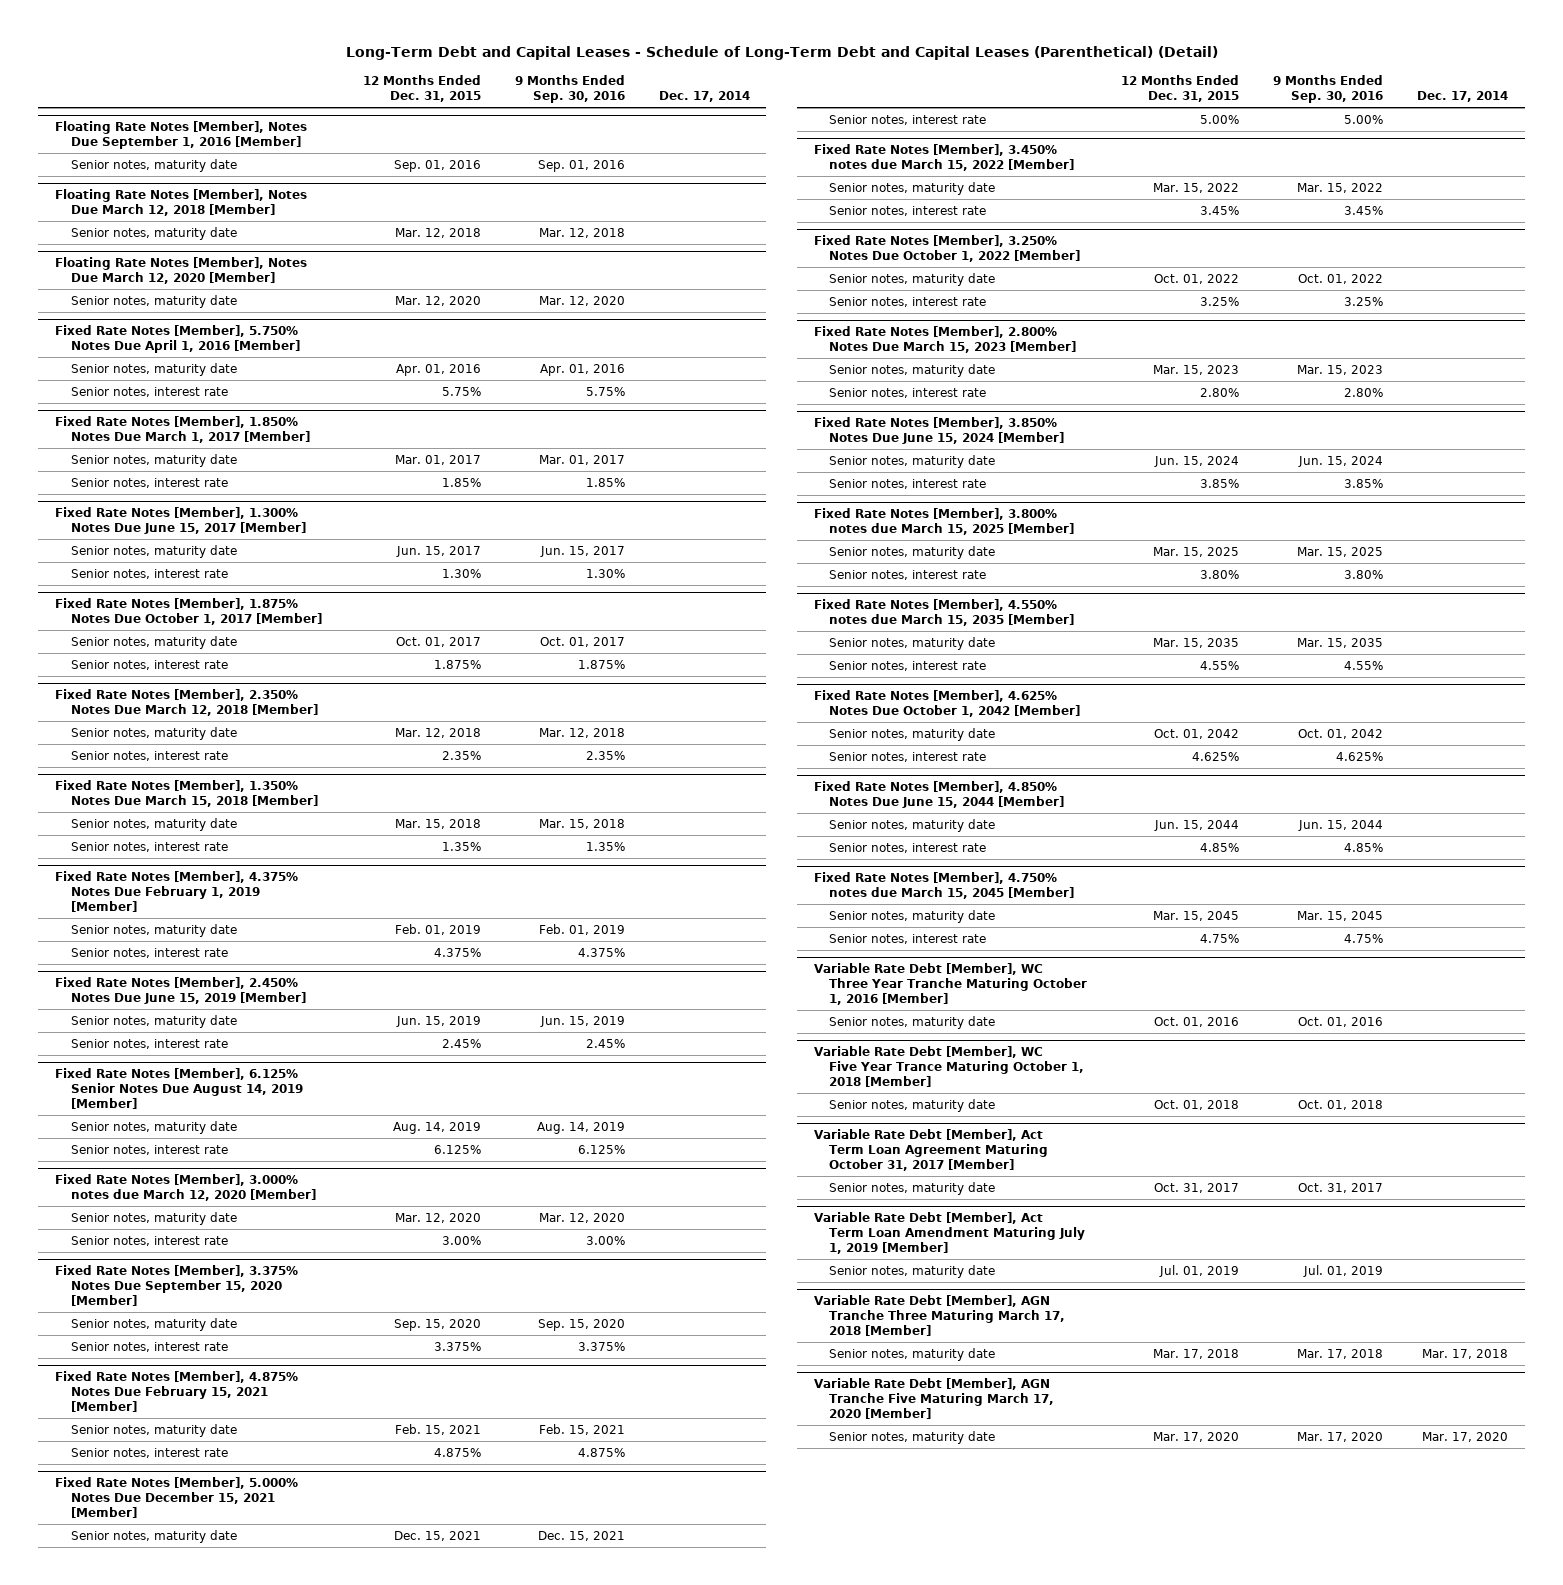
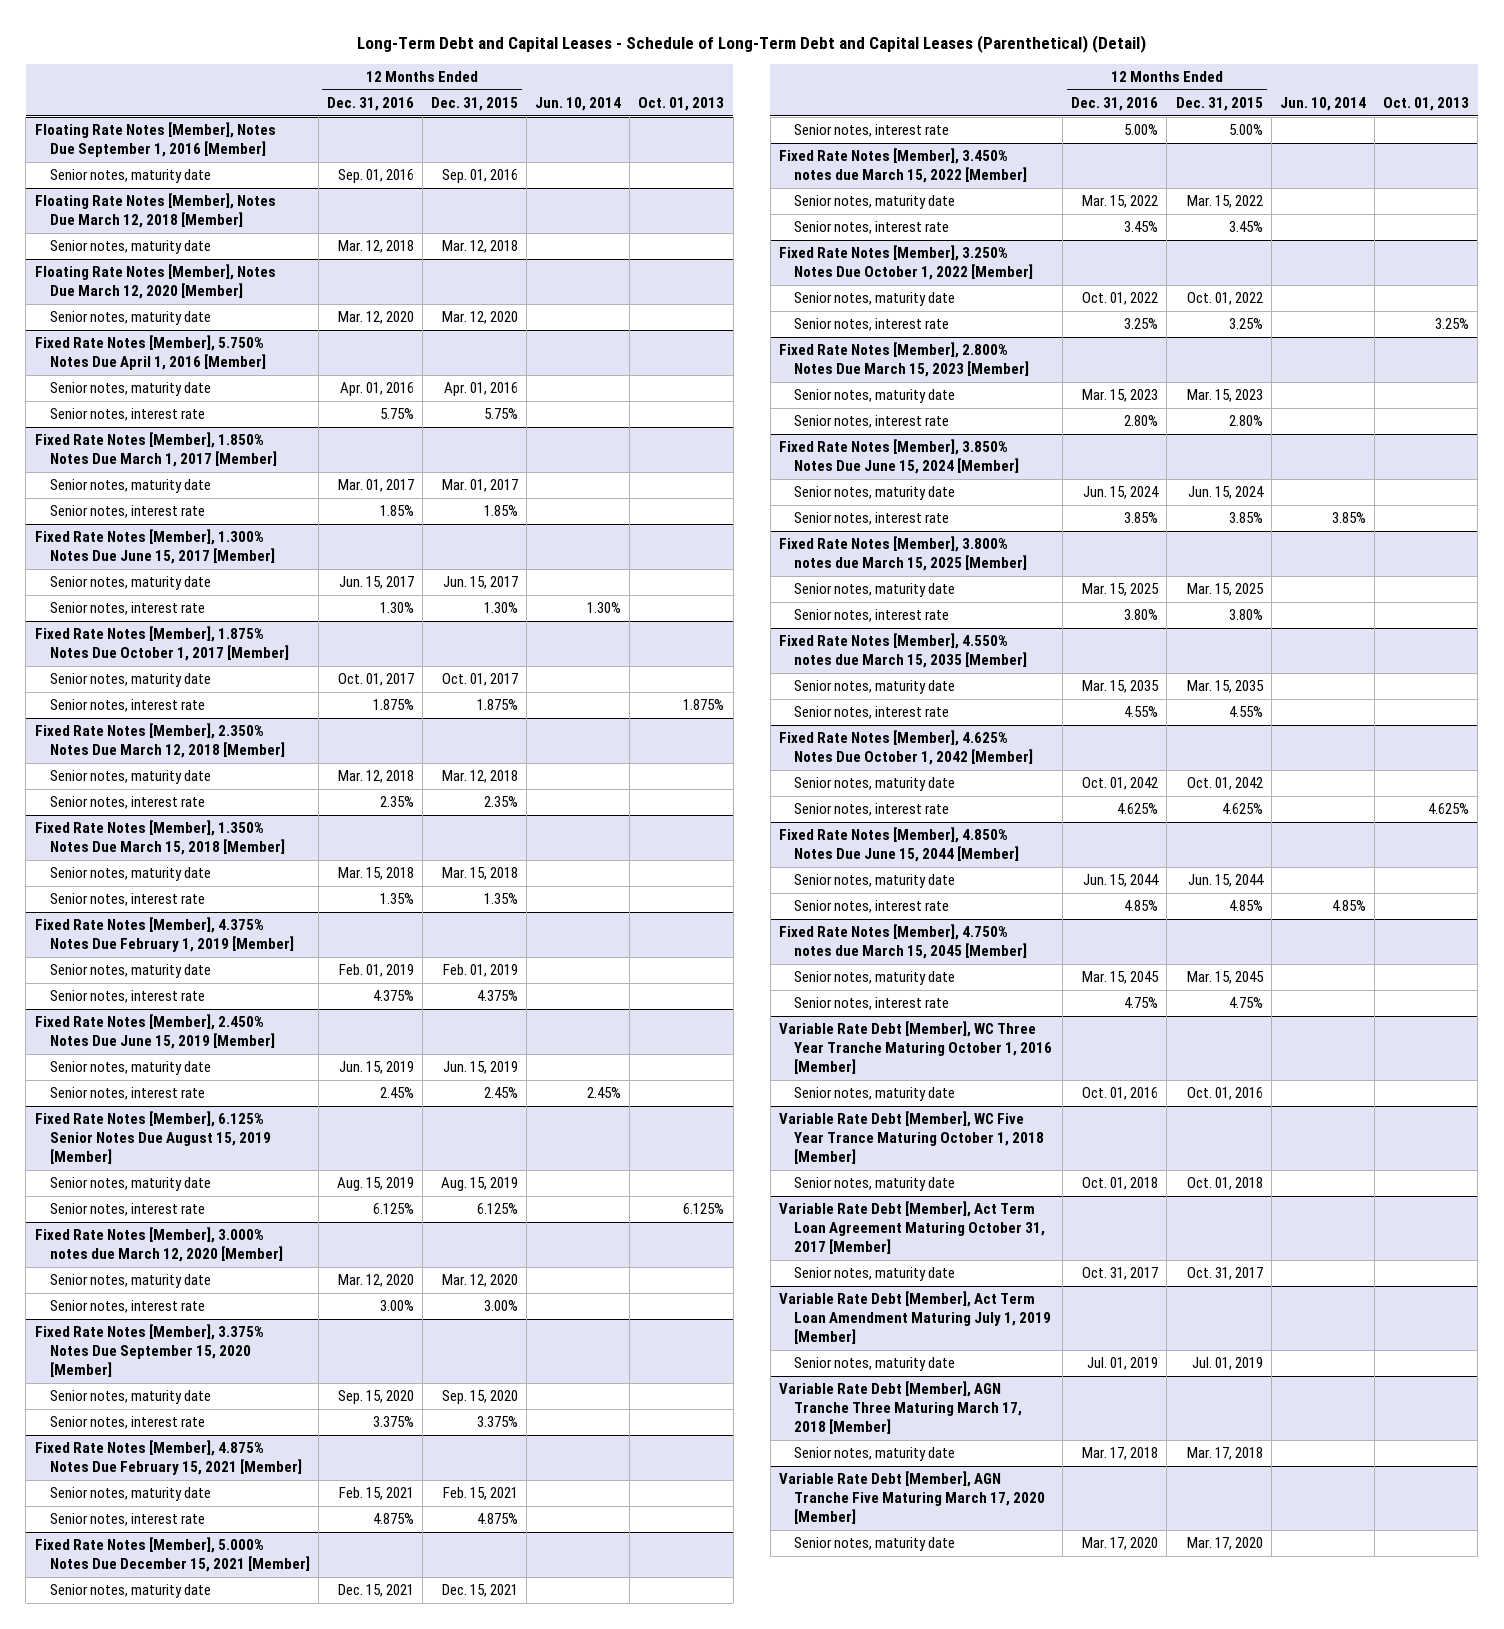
- | 12 Months Ended Dec. 31, 2015 | 9 Months Ended Sep. 30, 2016 | Dec. 17, 2014
+ | 12 Months Ended Dec. 31, 2016 | 12 Months Ended Dec. 31, 2015 | Jun. 10, 2014 | Oct. 01, 2013
- Fixed Rate Notes [Member], 6.125% Senior Notes Due August 14, 2019 [Member]
- Senior notes, maturity date | Aug. 14, 2019 | Aug. 14, 2019 |
+ Fixed Rate Notes [Member], 6.125% Senior Notes Due August 15, 2019 [Member]
+ Senior notes, maturity date | Aug. 15, 2019 | Aug. 15, 2019 | |

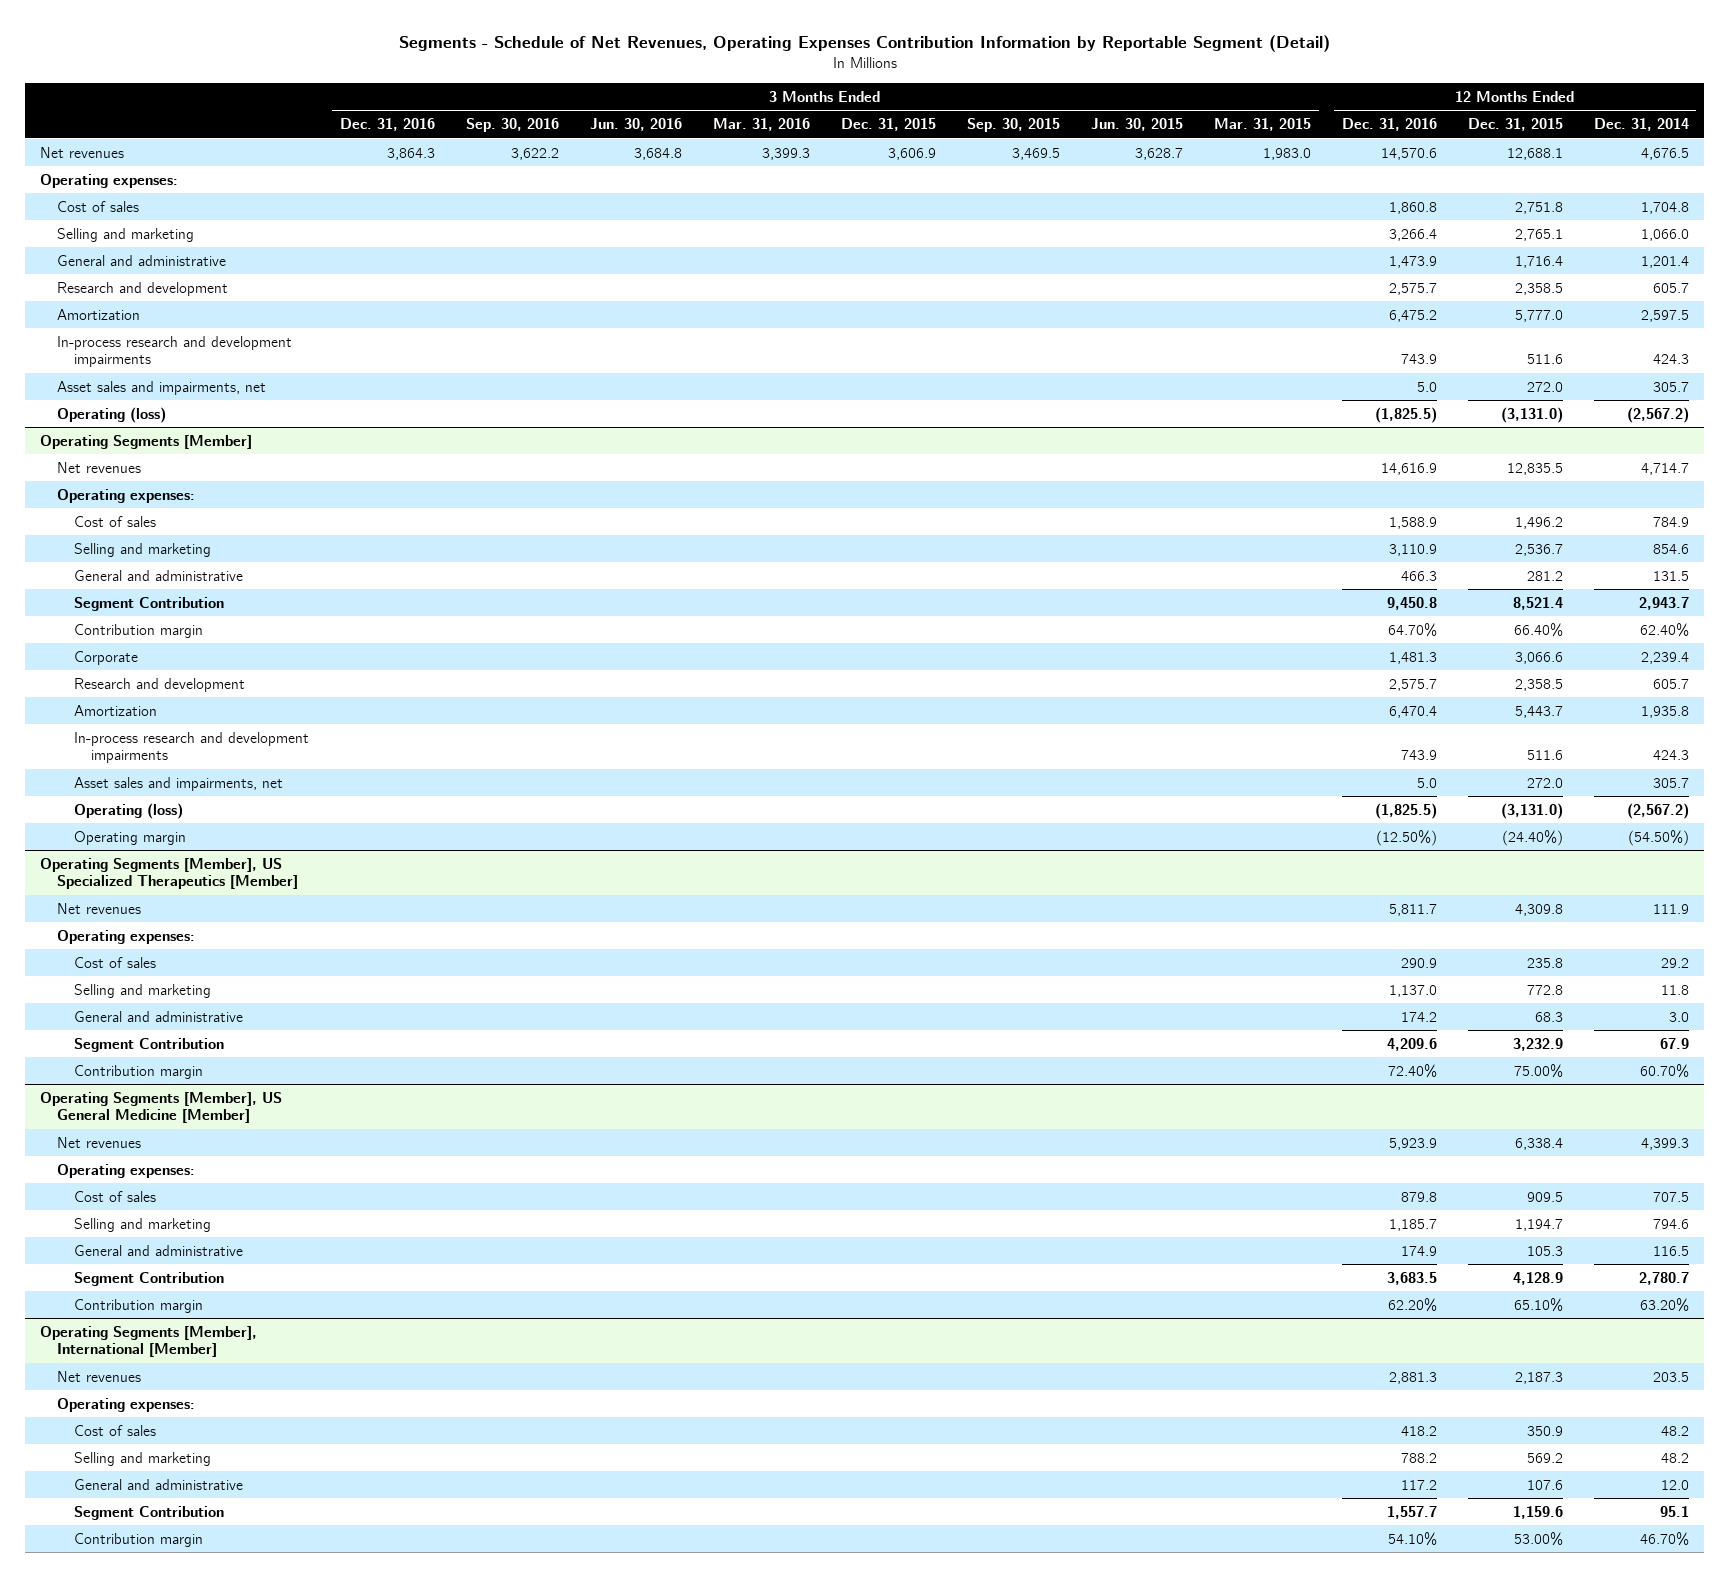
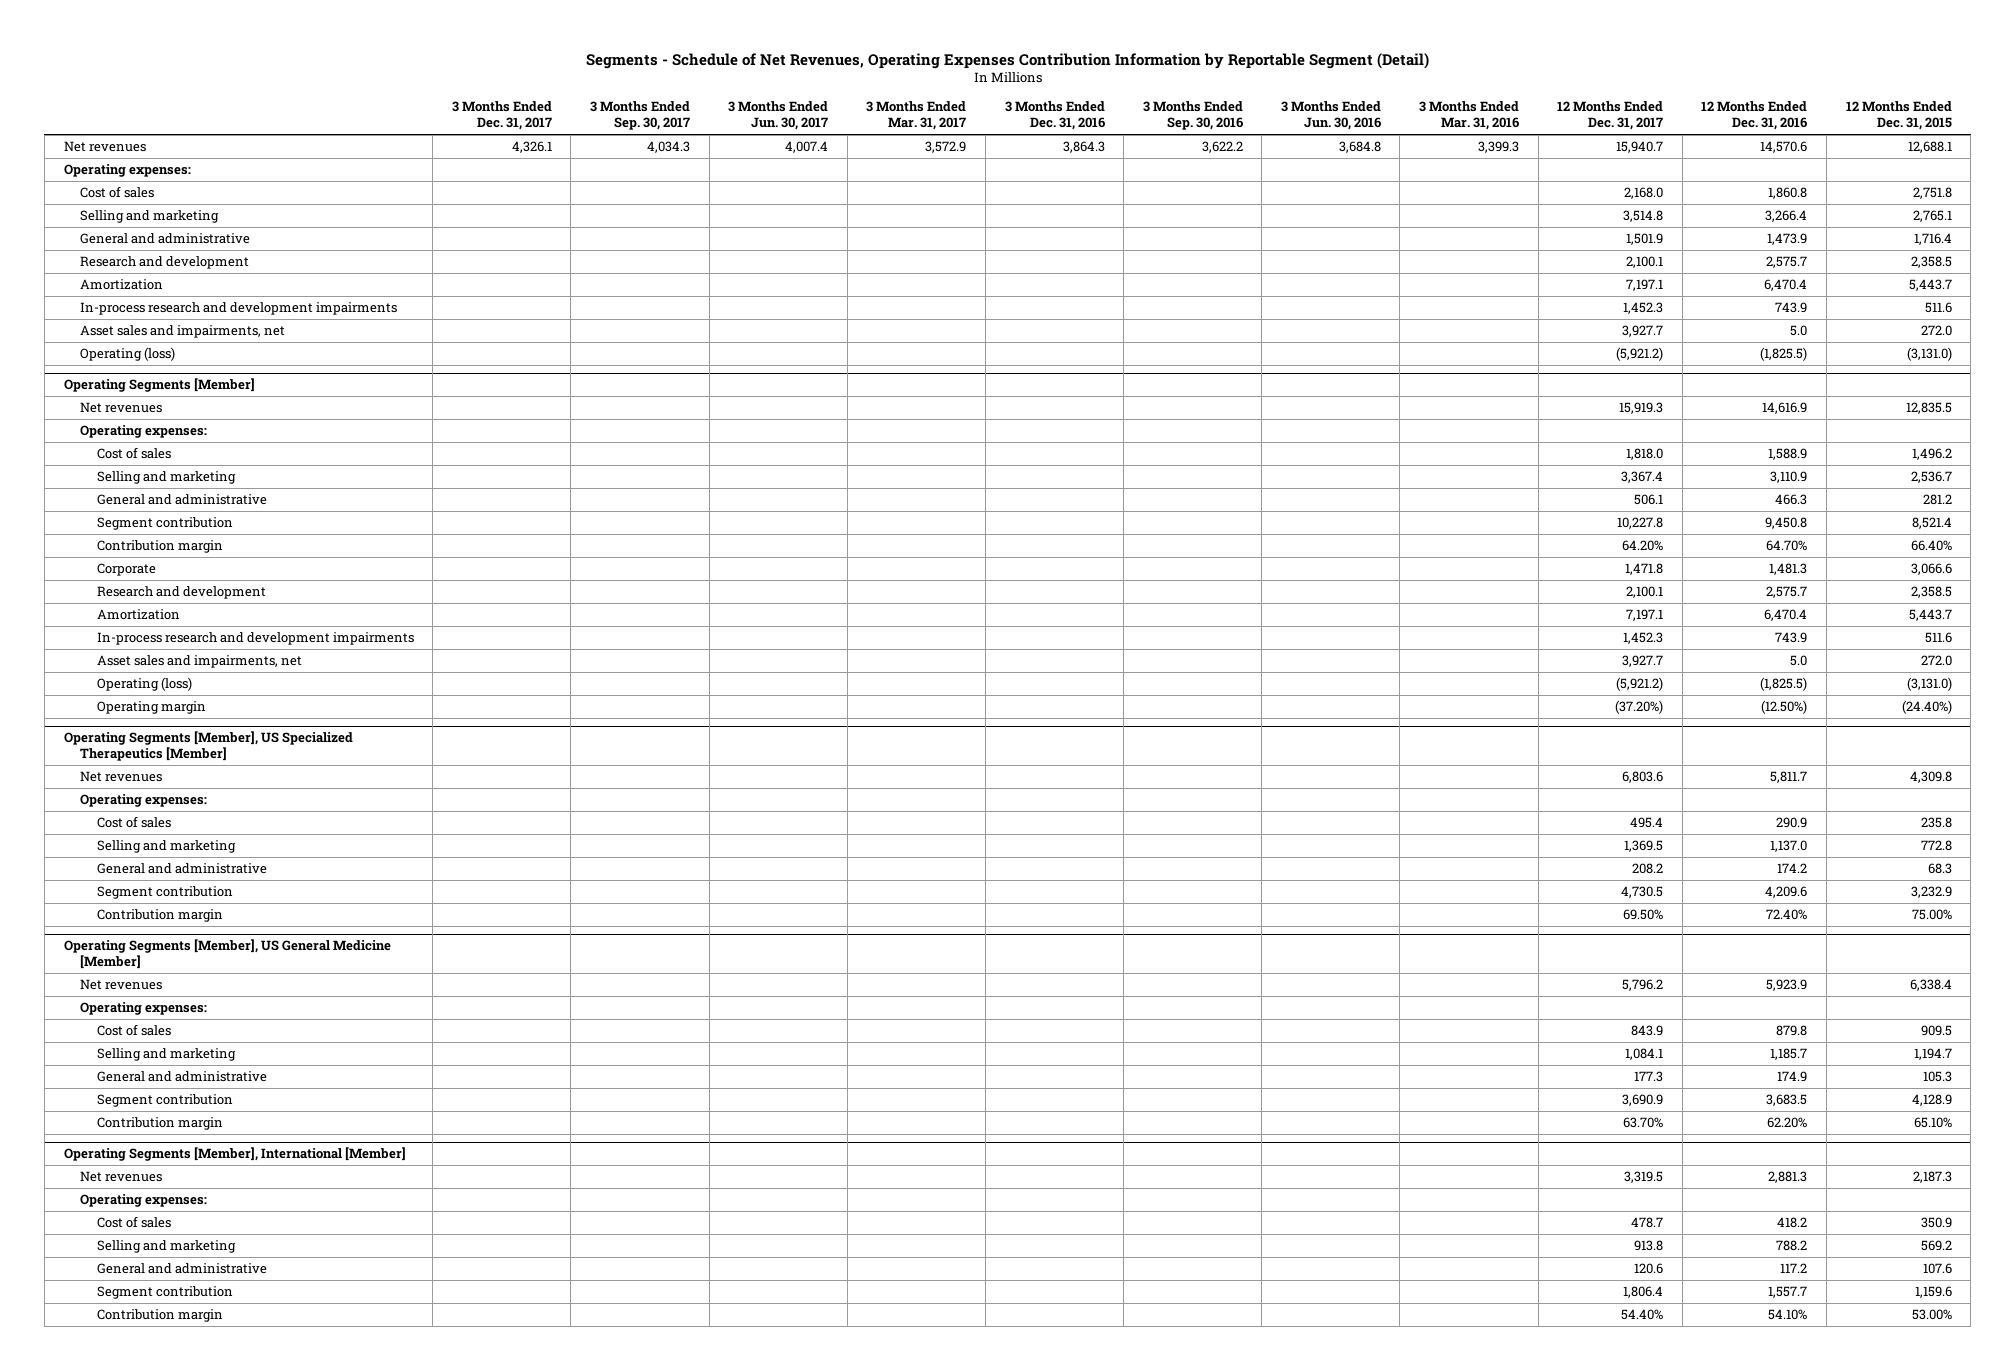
- | 3 Months Ended Dec. 31, 2016 | 3 Months Ended Sep. 30, 2016 | 3 Months Ended Jun. 30, 2016 | 3 Months Ended Mar. 31, 2016 | 3 Months Ended Dec. 31, 2015 | 3 Months Ended Sep. 30, 2015 | 3 Months Ended Jun. 30, 2015 | 3 Months Ended Mar. 31, 2015 | 12 Months Ended Dec. 31, 2016 | 12 Months Ended Dec. 31, 2015 | 12 Months Ended Dec. 31, 2014
+ | 3 Months Ended Dec. 31, 2017 | 3 Months Ended Sep. 30, 2017 | 3 Months Ended Jun. 30, 2017 | 3 Months Ended Mar. 31, 2017 | 3 Months Ended Dec. 31, 2016 | 3 Months Ended Sep. 30, 2016 | 3 Months Ended Jun. 30, 2016 | 3 Months Ended Mar. 31, 2016 | 12 Months Ended Dec. 31, 2017 | 12 Months Ended Dec. 31, 2016 | 12 Months Ended Dec. 31, 2015
- Amortization | | | | | | | | | 6,475.2 | 5,777.0 | 2,597.5
+ Amortization | | | | | | | | | 7,197.1 | 6,470.4 | 5,443.7
@ Operating Segments [Member]
- Segment Contribution | | | | | | | | | 9,450.8 | 8,521.4 | 2,943.7
+ Segment contribution | | | | | | | | | 10,227.8 | 9,450.8 | 8,521.4
@ Operating Segments [Member], US Specialized Therapeutics [Member]
- Segment Contribution | | | | | | | | | 4,209.6 | 3,232.9 | 67.9
+ Segment contribution | | | | | | | | | 4,730.5 | 4,209.6 | 3,232.9
@ Operating Segments [Member], US General Medicine [Member]
- Segment Contribution | | | | | | | | | 3,683.5 | 4,128.9 | 2,780.7
+ Segment contribution | | | | | | | | | 3,690.9 | 3,683.5 | 4,128.9
@ Operating Segments [Member], International [Member]
- Segment Contribution | | | | | | | | | 1,557.7 | 1,159.6 | 95.1
+ Segment contribution | | | | | | | | | 1,806.4 | 1,557.7 | 1,159.6

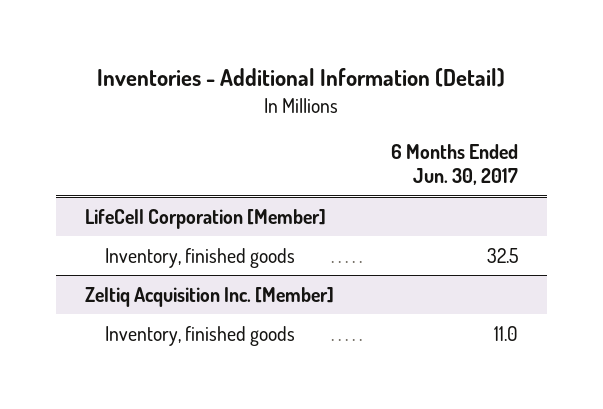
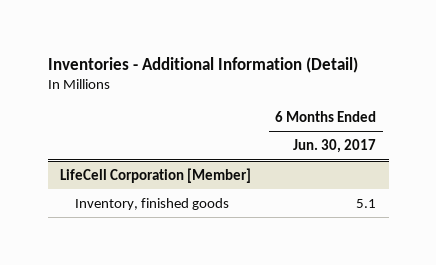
@ LifeCell Corporation [Member]
- Inventory, finished goods | 32.5
- Zeltiq Acquisition Inc. [Member]
- Inventory, finished goods | 11.0
@ LifeCell Corporation [Member]
+ Inventory, finished goods | 5.1

